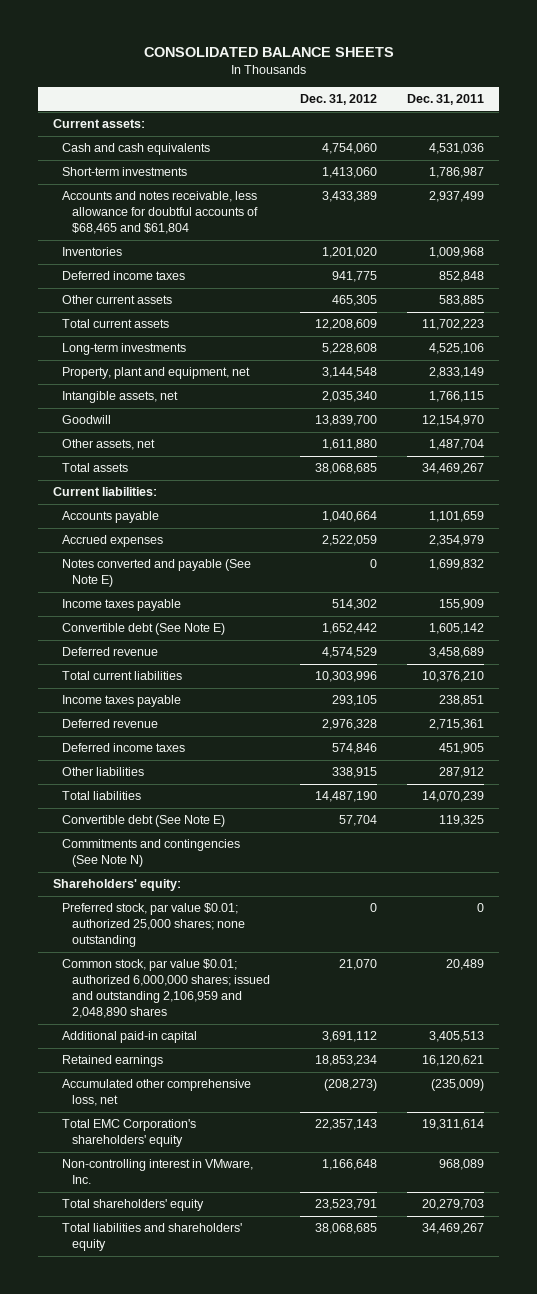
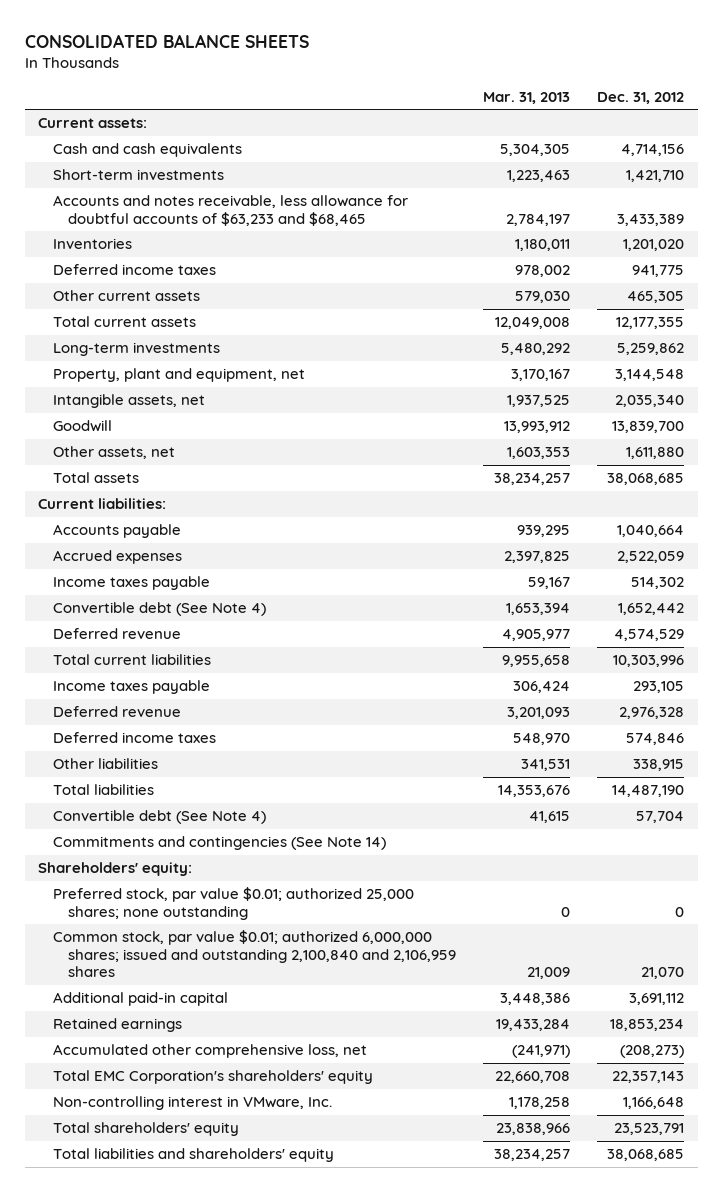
- | Dec. 31, 2012 | Dec. 31, 2011
+ | Mar. 31, 2013 | Dec. 31, 2012
- Cash and cash equivalents | 4,754,060 | 4,531,036
- Short-term investments | 1,413,060 | 1,786,987
- Accounts and notes receivable, less allowance for doubtful accounts of $68,465 and $61,804 | 3,433,389 | 2,937,499
+ Cash and cash equivalents | 5,304,305 | 4,714,156
+ Short-term investments | 1,223,463 | 1,421,710
+ Accounts and notes receivable, less allowance for doubtful accounts of $63,233 and $68,465 | 2,784,197 | 3,433,389
- Total current assets | 12,208,609 | 11,702,223
- Long-term investments | 5,228,608 | 4,525,106
+ Total current assets | 12,049,008 | 12,177,355
+ Long-term investments | 5,480,292 | 5,259,862
- Notes converted and payable (See Note E) | 0 | 1,699,832
- Convertible debt (See Note E) | 1,652,442 | 1,605,142
+ Convertible debt (See Note 4) | 1,653,394 | 1,652,442
- Convertible debt (See Note E) | 57,704 | 119,325
- Commitments and contingencies (See Note N)
+ Convertible debt (See Note 4) | 41,615 | 57,704
+ Commitments and contingencies (See Note 14)
- Common stock, par value $0.01; authorized 6,000,000 shares; issued and outstanding 2,106,959 and 2,048,890 shares | 21,070 | 20,489
+ Common stock, par value $0.01; authorized 6,000,000 shares; issued and outstanding 2,100,840 and 2,106,959 shares | 21,009 | 21,070

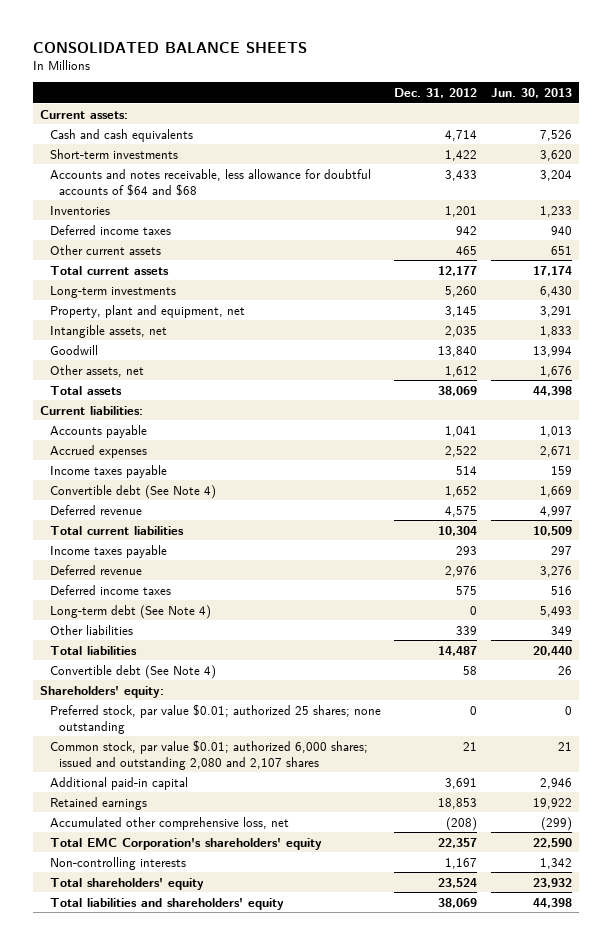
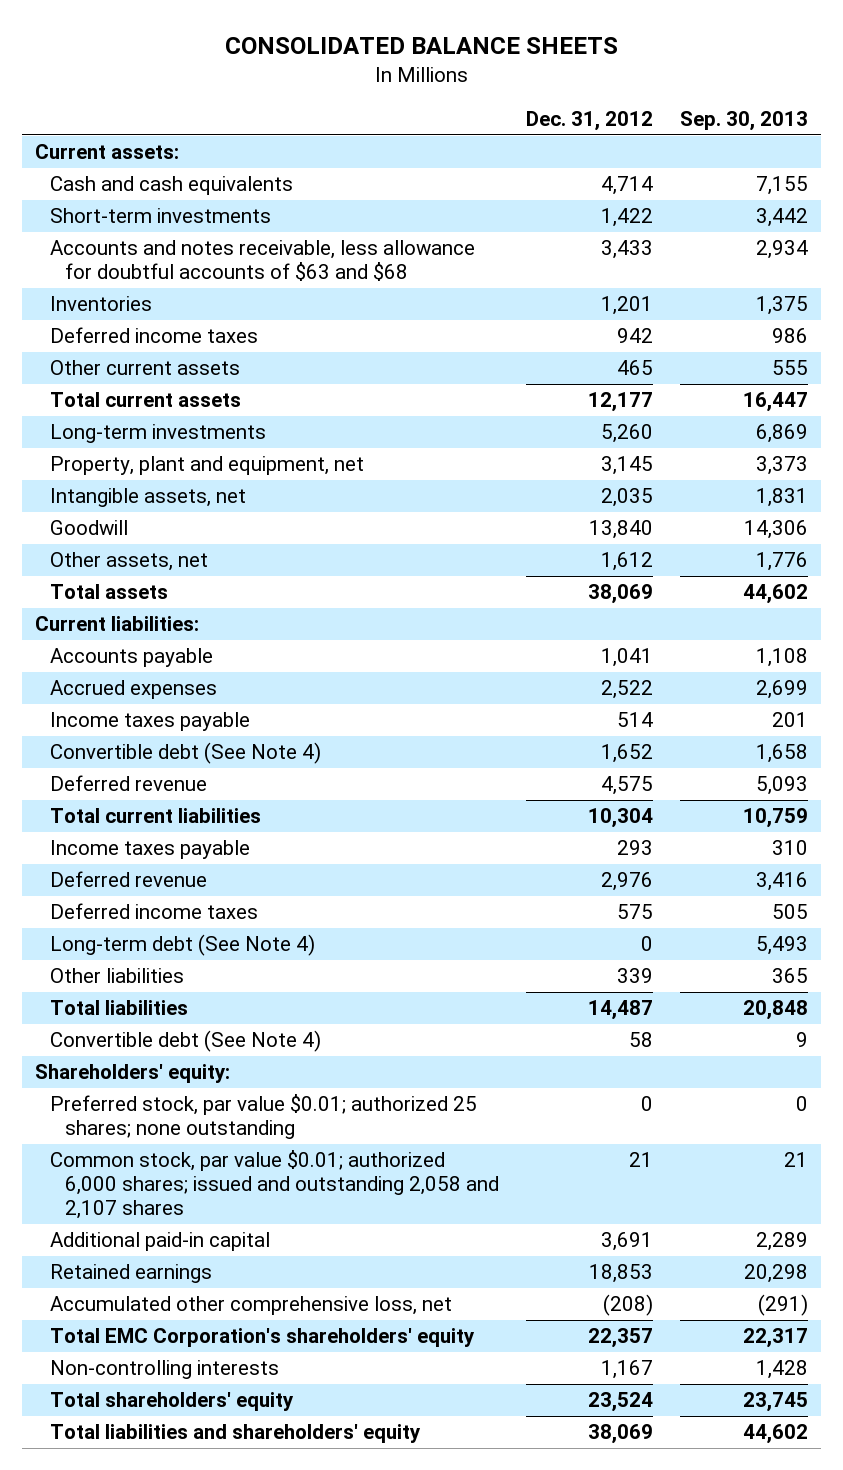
- | Dec. 31, 2012 | Jun. 30, 2013
+ | Dec. 31, 2012 | Sep. 30, 2013
- Accounts and notes receivable, less allowance for doubtful accounts of $64 and $68 | 3,433 | 3,204
+ Accounts and notes receivable, less allowance for doubtful accounts of $63 and $68 | 3,433 | 2,934
- Common stock, par value $0.01; authorized 6,000 shares; issued and outstanding 2,080 and 2,107 shares | 21 | 21
+ Common stock, par value $0.01; authorized 6,000 shares; issued and outstanding 2,058 and 2,107 shares | 21 | 21

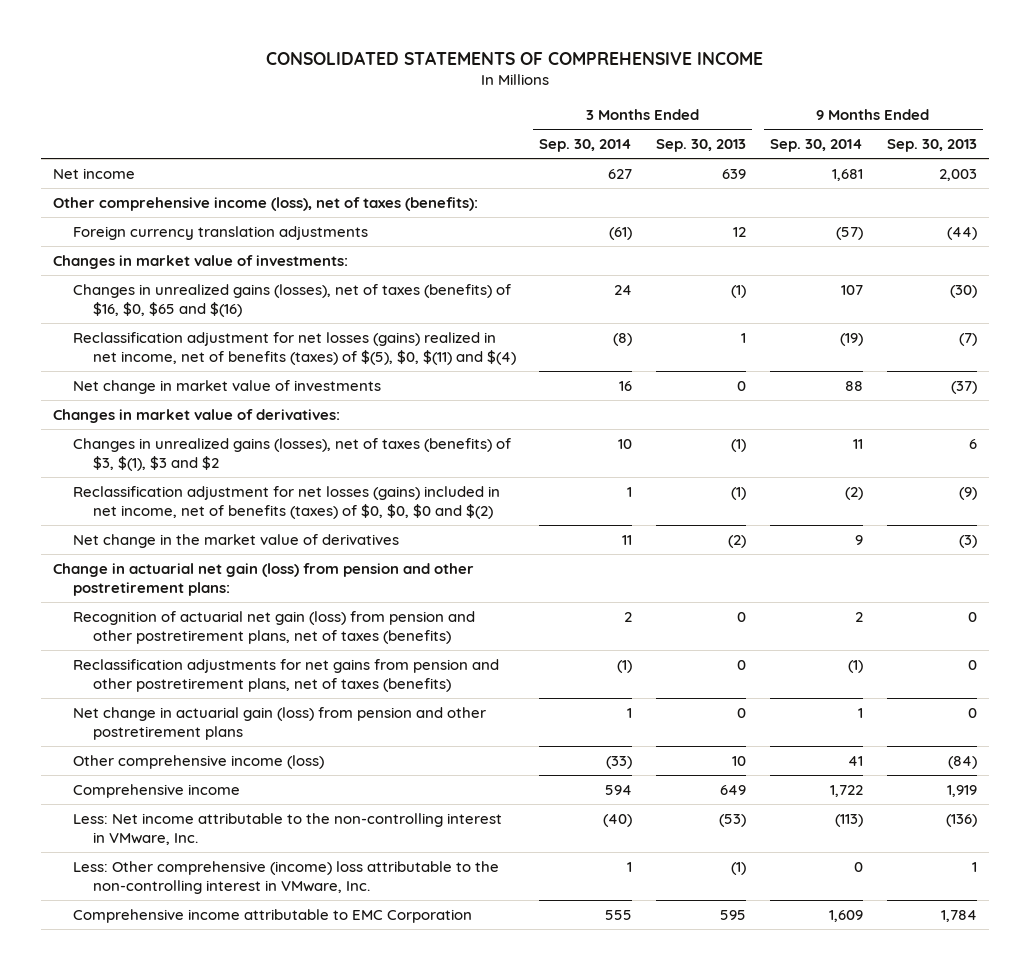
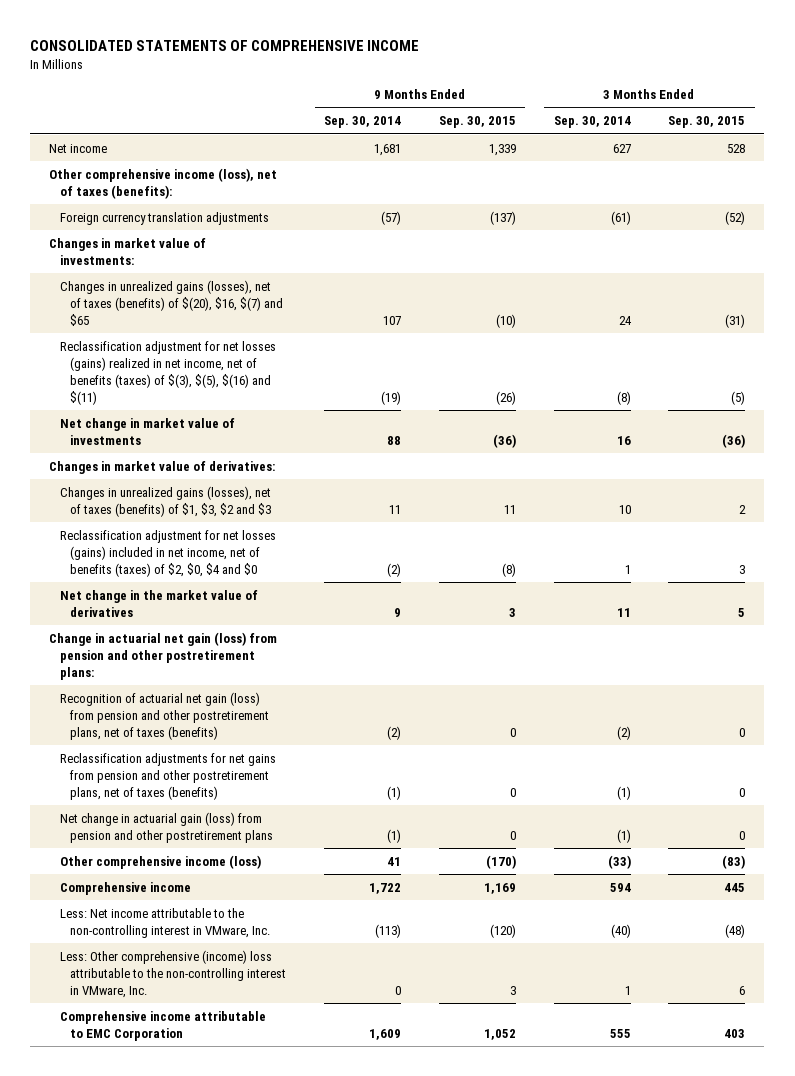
- | 3 Months Ended Sep. 30, 2014 | 3 Months Ended Sep. 30, 2013 | 9 Months Ended Sep. 30, 2014 | 9 Months Ended Sep. 30, 2013
+ | 9 Months Ended Sep. 30, 2014 | 9 Months Ended Sep. 30, 2015 | 3 Months Ended Sep. 30, 2014 | 3 Months Ended Sep. 30, 2015
- Changes in unrealized gains (losses), net of taxes (benefits) of $16, $0, $65 and $(16) | 24 | (1) | 107 | (30)
- Reclassification adjustment for net losses (gains) realized in net income, net of benefits (taxes) of $(5), $0, $(11) and $(4) | (8) | 1 | (19) | (7)
+ Changes in unrealized gains (losses), net of taxes (benefits) of $(20), $16, $(7) and $65 | 107 | (10) | 24 | (31)
+ Reclassification adjustment for net losses (gains) realized in net income, net of benefits (taxes) of $(3), $(5), $(16) and $(11) | (19) | (26) | (8) | (5)
- Changes in unrealized gains (losses), net of taxes (benefits) of $3, $(1), $3 and $2 | 10 | (1) | 11 | 6
- Reclassification adjustment for net losses (gains) included in net income, net of benefits (taxes) of $0, $0, $0 and $(2) | 1 | (1) | (2) | (9)
+ Changes in unrealized gains (losses), net of taxes (benefits) of $1, $3, $2 and $3 | 11 | 11 | 10 | 2
+ Reclassification adjustment for net losses (gains) included in net income, net of benefits (taxes) of $2, $0, $4 and $0 | (2) | (8) | 1 | 3
- Recognition of actuarial net gain (loss) from pension and other postretirement plans, net of taxes (benefits) | 2 | 0 | 2 | 0
+ Recognition of actuarial net gain (loss) from pension and other postretirement plans, net of taxes (benefits) | (2) | 0 | (2) | 0
- Net change in actuarial gain (loss) from pension and other postretirement plans | 1 | 0 | 1 | 0
+ Net change in actuarial gain (loss) from pension and other postretirement plans | (1) | 0 | (1) | 0

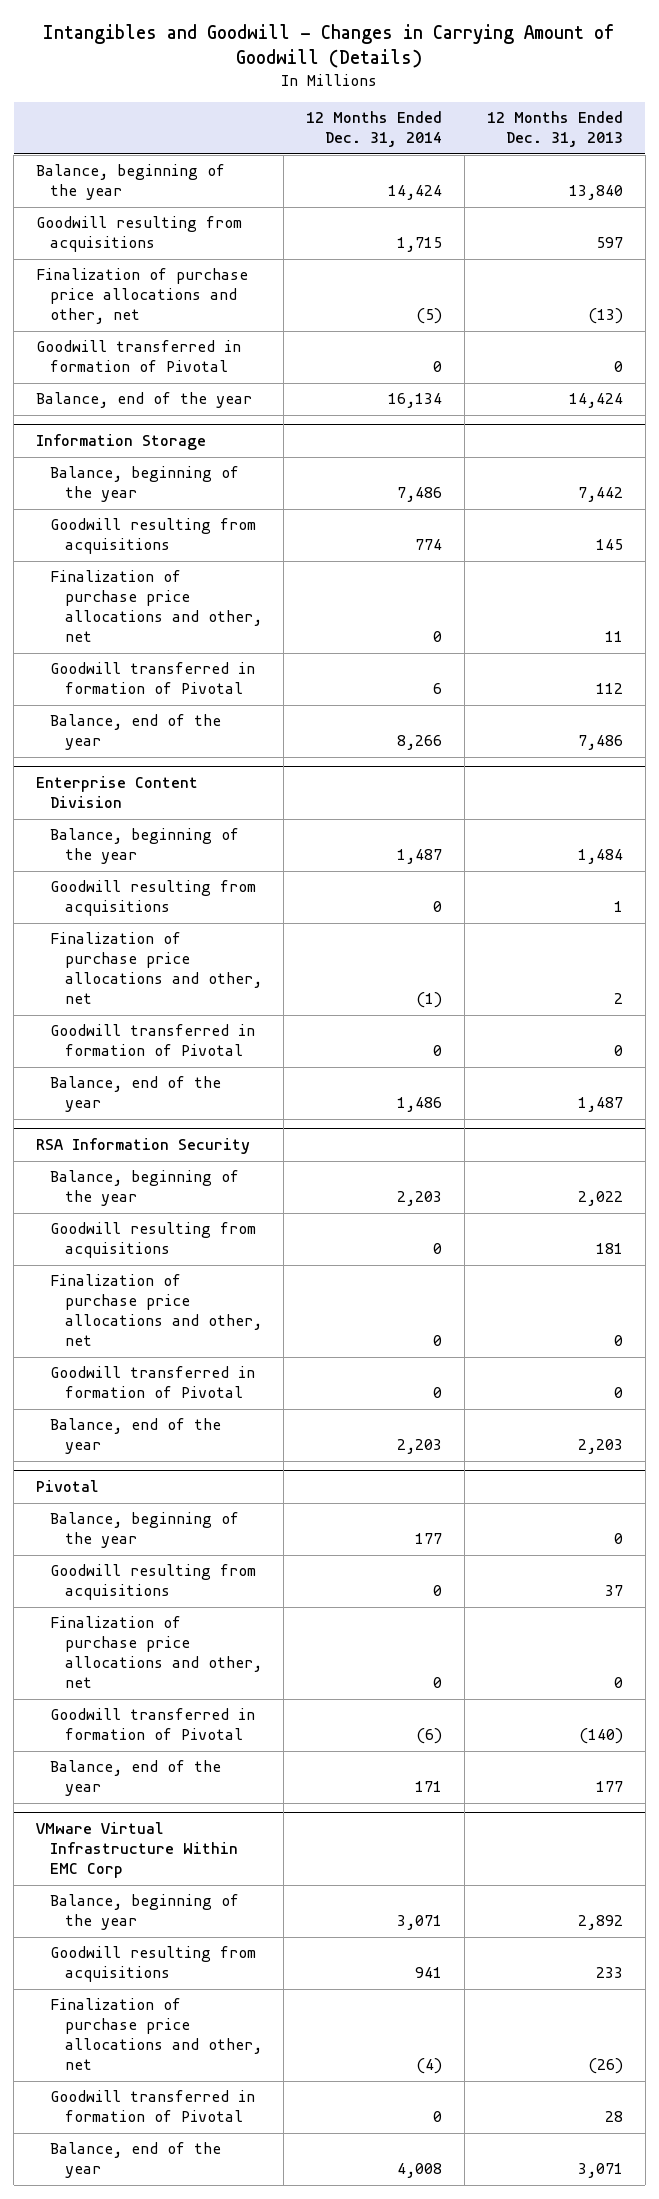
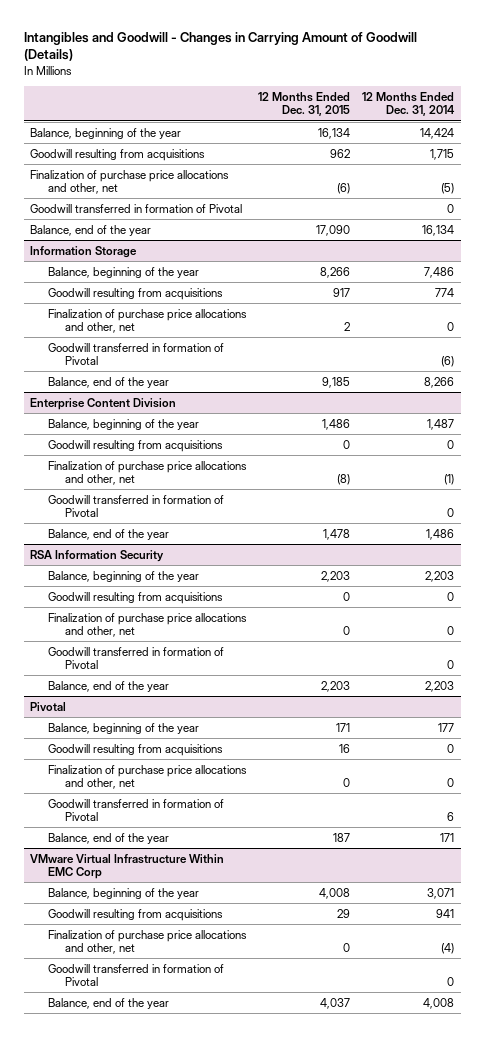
- | 12 Months Ended Dec. 31, 2014 | 12 Months Ended Dec. 31, 2013
+ | 12 Months Ended Dec. 31, 2015 | 12 Months Ended Dec. 31, 2014
@ Information Storage
- Goodwill transferred in formation of Pivotal | 6 | 112
+ Goodwill transferred in formation of Pivotal | | (6)
@ Pivotal
- Goodwill transferred in formation of Pivotal | (6) | (140)
+ Goodwill transferred in formation of Pivotal | | 6

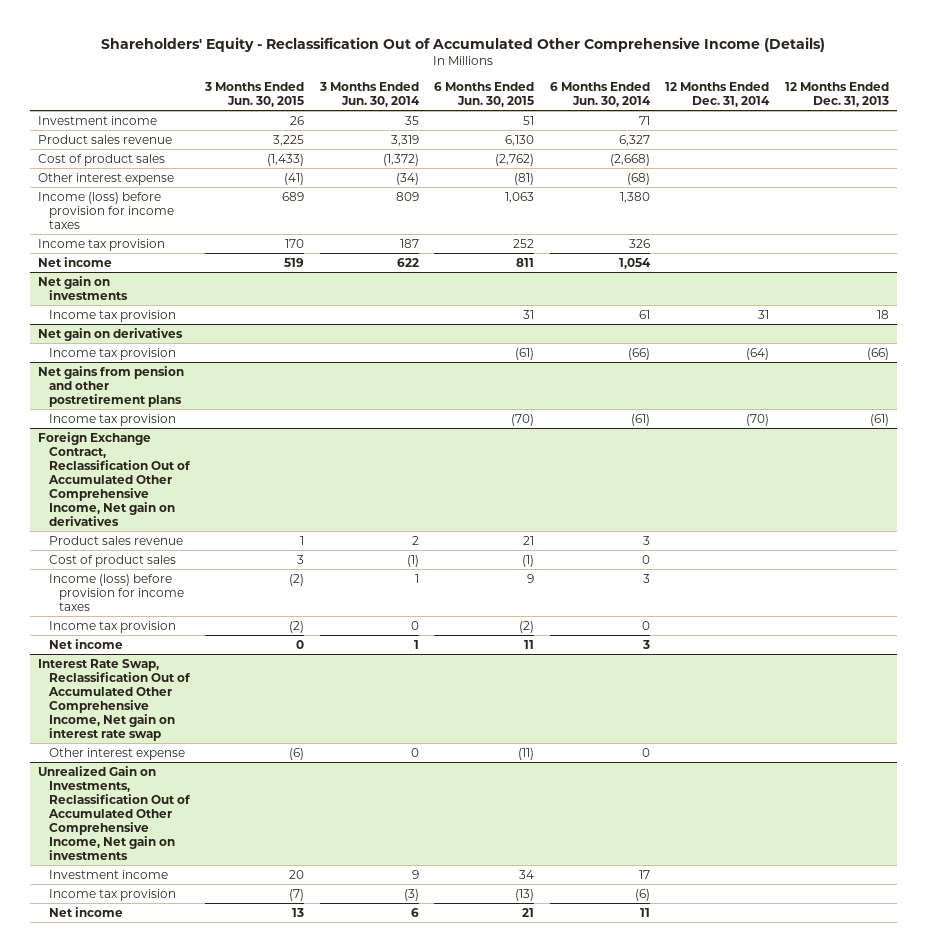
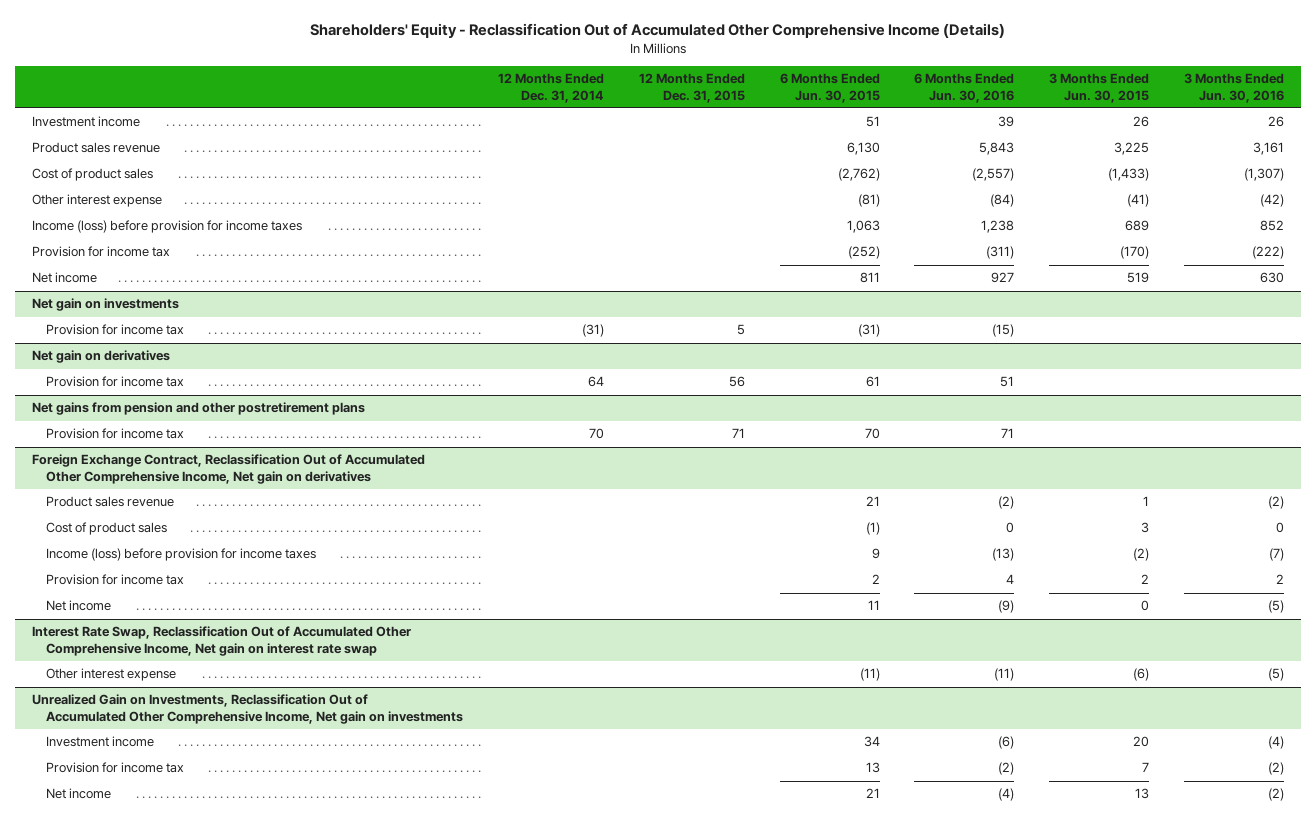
- | 3 Months Ended Jun. 30, 2015 | 3 Months Ended Jun. 30, 2014 | 6 Months Ended Jun. 30, 2015 | 6 Months Ended Jun. 30, 2014 | 12 Months Ended Dec. 31, 2014 | 12 Months Ended Dec. 31, 2013
+ | 12 Months Ended Dec. 31, 2014 | 12 Months Ended Dec. 31, 2015 | 6 Months Ended Jun. 30, 2015 | 6 Months Ended Jun. 30, 2016 | 3 Months Ended Jun. 30, 2015 | 3 Months Ended Jun. 30, 2016
- Income tax provision | 170 | 187 | 252 | 326 | |
+ Provision for income tax | | | (252) | (311) | (170) | (222)
@ Net gain on investments
- Income tax provision | | | 31 | 61 | 31 | 18
+ Provision for income tax | (31) | 5 | (31) | (15) | |
@ Net gain on derivatives
- Income tax provision | | | (61) | (66) | (64) | (66)
+ Provision for income tax | 64 | 56 | 61 | 51 | |
@ Net gains from pension and other postretirement plans
- Income tax provision | | | (70) | (61) | (70) | (61)
+ Provision for income tax | 70 | 71 | 70 | 71 | |
@ Foreign Exchange Contract, Reclassification Out of Accumulated Other Comprehensive Income, Net gain on derivatives
- Income tax provision | (2) | 0 | (2) | 0 | |
+ Provision for income tax | | | 2 | 4 | 2 | 2
@ Unrealized Gain on Investments, Reclassification Out of Accumulated Other Comprehensive Income, Net gain on investments
- Income tax provision | (7) | (3) | (13) | (6) | |
+ Provision for income tax | | | 13 | (2) | 7 | (2)

